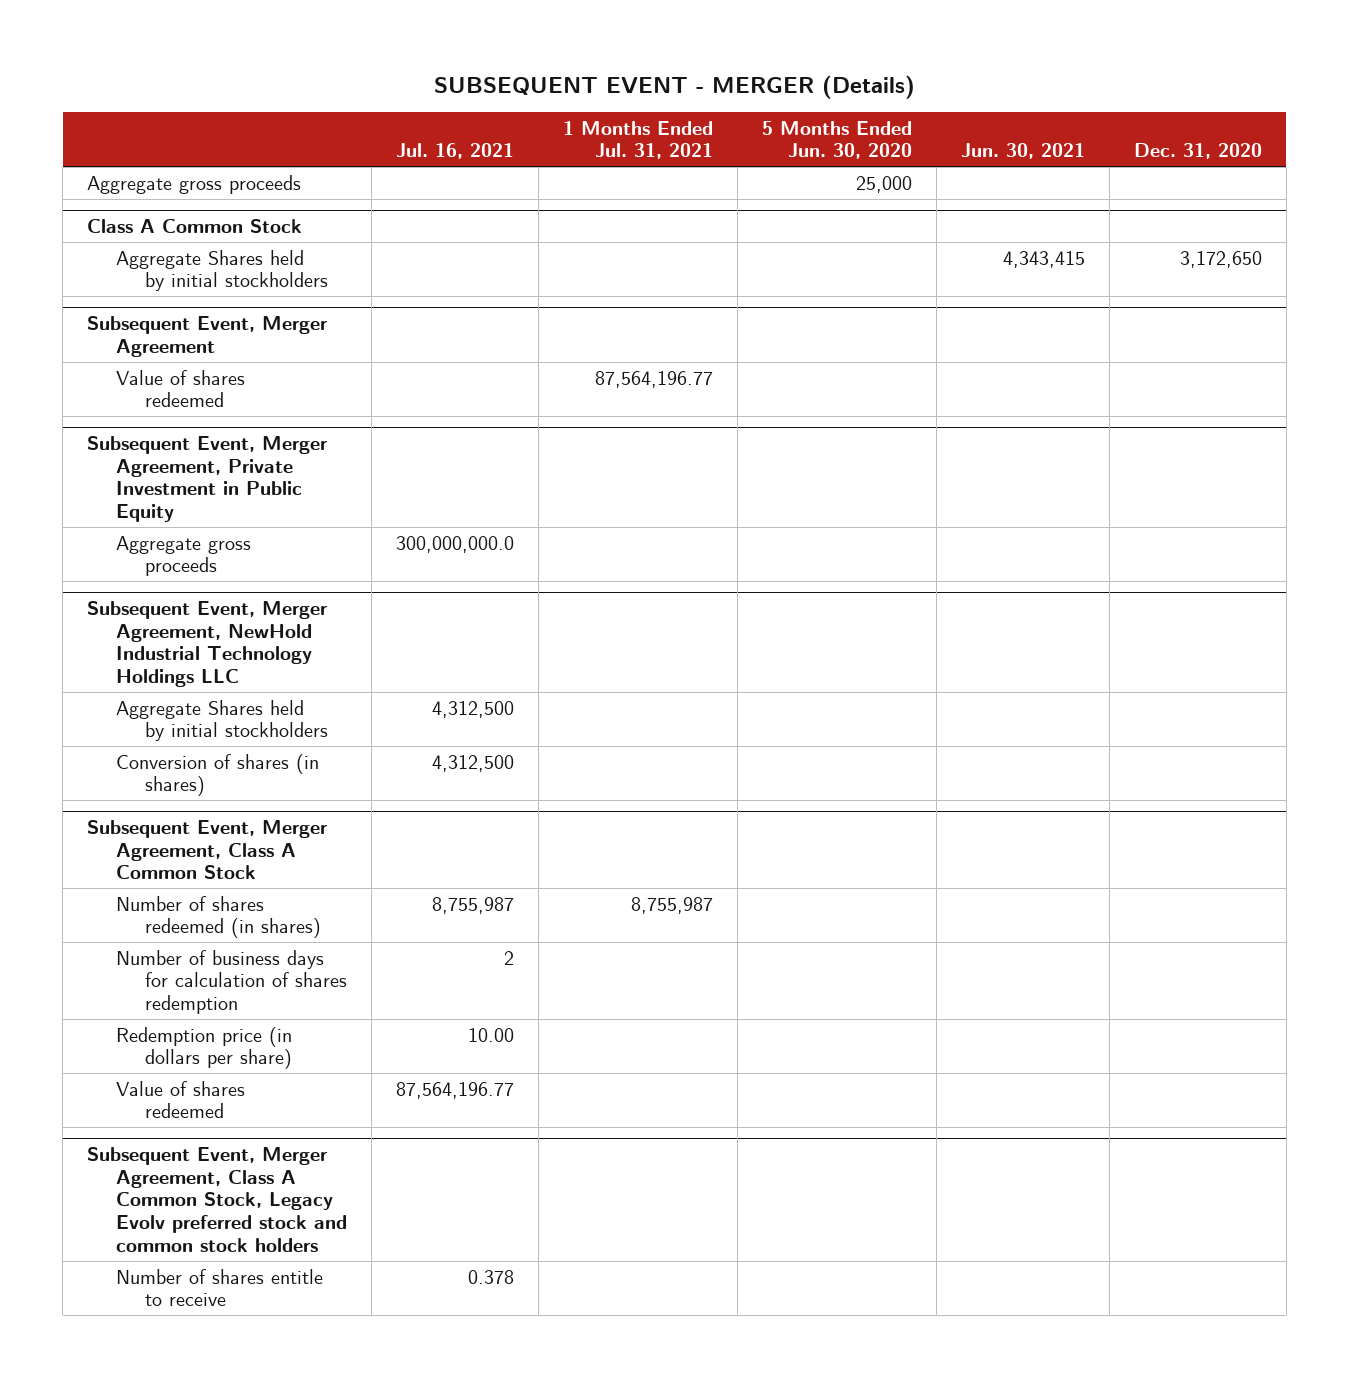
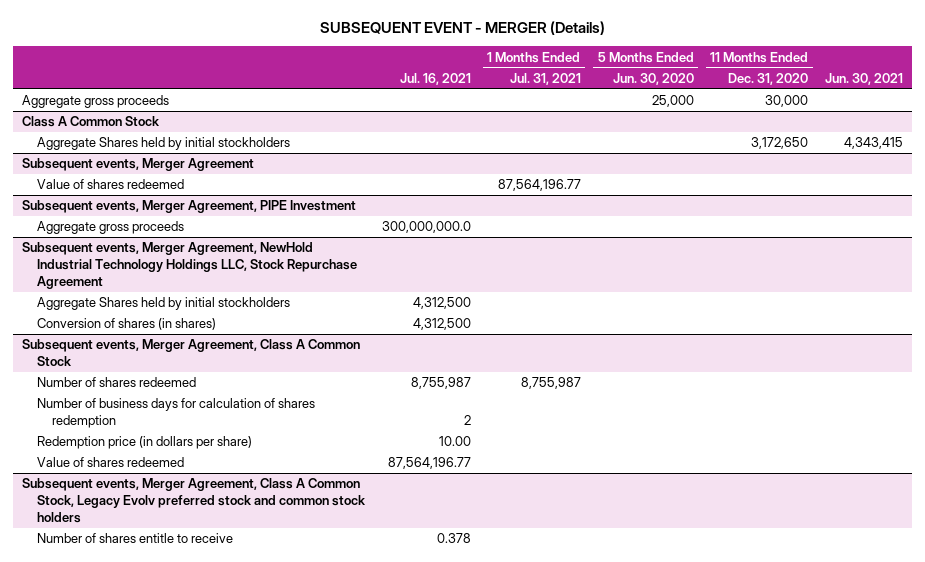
- | Jul. 16, 2021 | 1 Months Ended Jul. 31, 2021 | 5 Months Ended Jun. 30, 2020 | Jun. 30, 2021 | Dec. 31, 2020
+ | Jul. 16, 2021 | 1 Months Ended Jul. 31, 2021 | 5 Months Ended Jun. 30, 2020 | 11 Months Ended Dec. 31, 2020 | Jun. 30, 2021
- Subsequent Event, Merger Agreement
+ Subsequent events, Merger Agreement
- Subsequent Event, Merger Agreement, Private Investment in Public Equity
+ Subsequent events, Merger Agreement, PIPE Investment
- Subsequent Event, Merger Agreement, NewHold Industrial Technology Holdings LLC
+ Subsequent events, Merger Agreement, NewHold Industrial Technology Holdings LLC, Stock Repurchase Agreement
- Subsequent Event, Merger Agreement, Class A Common Stock
- Number of shares redeemed (in shares) | 8,755,987 | 8,755,987 | | |
+ Subsequent events, Merger Agreement, Class A Common Stock
+ Number of shares redeemed | 8,755,987 | 8,755,987 | | |
- Subsequent Event, Merger Agreement, Class A Common Stock, Legacy Evolv preferred stock and common stock holders
+ Subsequent events, Merger Agreement, Class A Common Stock, Legacy Evolv preferred stock and common stock holders

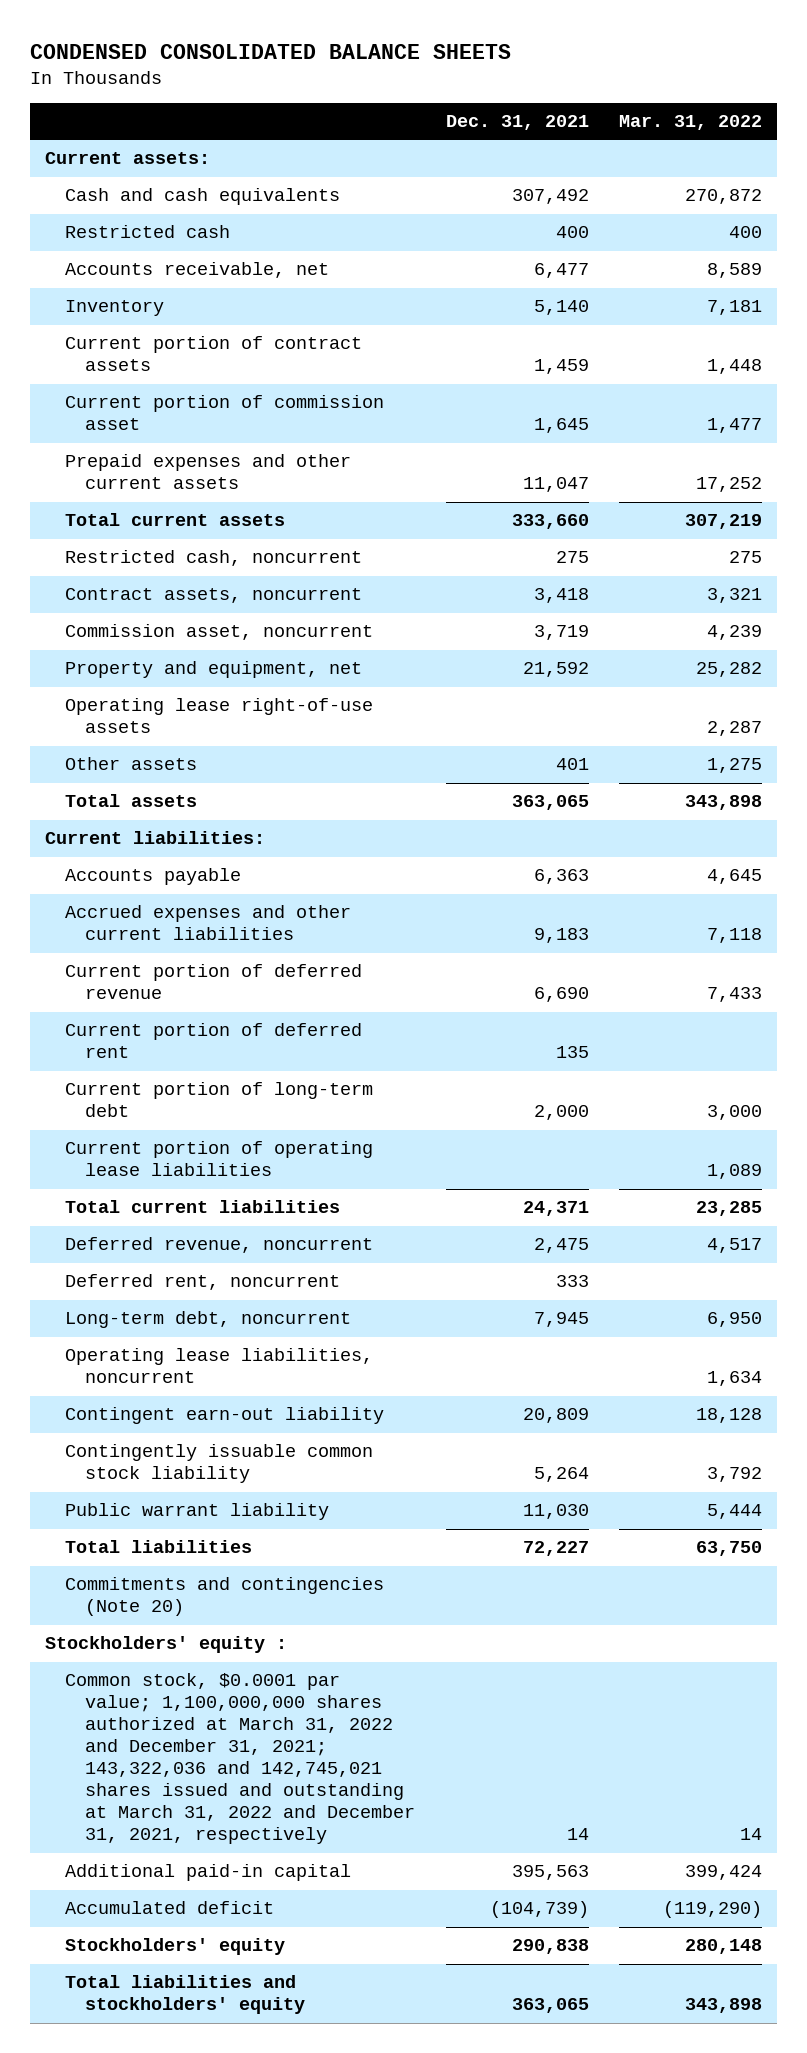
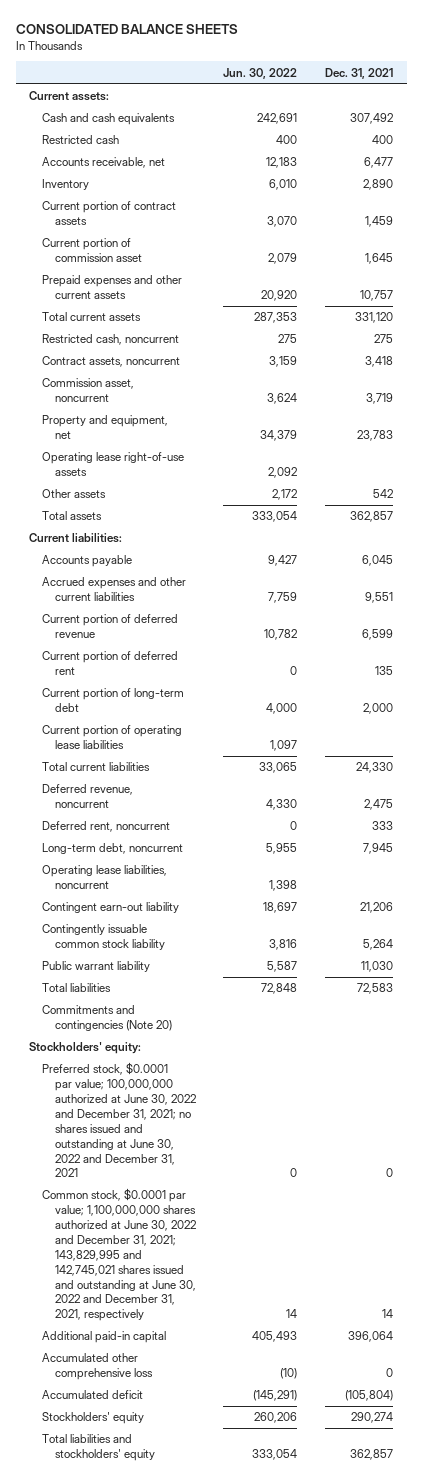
- CONDENSED CONSOLIDATED BALANCE SHEETS
+ CONSOLIDATED BALANCE SHEETS
- | Dec. 31, 2021 | Mar. 31, 2022
+ | Jun. 30, 2022 | Dec. 31, 2021
- Inventory | 5,140 | 7,181
+ Inventory | 6,010 | 2,890
- Prepaid expenses and other current assets | 11,047 | 17,252
- Total current assets | 333,660 | 307,219
+ Prepaid expenses and other current assets | 20,920 | 10,757
+ Total current assets | 287,353 | 331,120
- Property and equipment, net | 21,592 | 25,282
+ Property and equipment, net | 34,379 | 23,783
- Other assets | 401 | 1,275
- Total assets | 363,065 | 343,898
+ Other assets | 2,172 | 542
+ Total assets | 333,054 | 362,857
- Accounts payable | 6,363 | 4,645
- Accrued expenses and other current liabilities | 9,183 | 7,118
- Current portion of deferred revenue | 6,690 | 7,433
+ Accounts payable | 9,427 | 6,045
+ Accrued expenses and other current liabilities | 7,759 | 9,551
+ Current portion of deferred revenue | 10,782 | 6,599
- Total current liabilities | 24,371 | 23,285
+ Total current liabilities | 33,065 | 24,330
- Contingent earn-out liability | 20,809 | 18,128
+ Contingent earn-out liability | 18,697 | 21,206
- Total liabilities | 72,227 | 63,750
+ Total liabilities | 72,848 | 72,583
- Stockholders' equity :
- Common stock, $0.0001 par value; 1,100,000,000 shares authorized at March 31, 2022 and December 31, 2021; 143,322,036 and 142,745,021 shares issued and outstanding at March 31, 2022 and December 31, 2021, respectively | 14 | 14
- Additional paid-in capital | 395,563 | 399,424
- Accumulated deficit | (104,739) | (119,290)
- Stockholders' equity | 290,838 | 280,148
- Total liabilities and stockholders' equity | 363,065 | 343,898
+ Stockholders' equity:
+ Preferred stock, $0.0001 par value; 100,000,000 authorized at June 30, 2022 and December 31, 2021; no shares issued and outstanding at June 30, 2022 and December 31, 2021 | 0 | 0
+ Common stock, $0.0001 par value; 1,100,000,000 shares authorized at June 30, 2022 and December 31, 2021; 143,829,995 and 142,745,021 shares issued and outstanding at June 30, 2022 and December 31, 2021, respectively | 14 | 14
+ Additional paid-in capital | 405,493 | 396,064
+ Accumulated other comprehensive loss | (10) | 0
+ Accumulated deficit | (145,291) | (105,804)
+ Stockholders' equity | 260,206 | 290,274
+ Total liabilities and stockholders' equity | 333,054 | 362,857

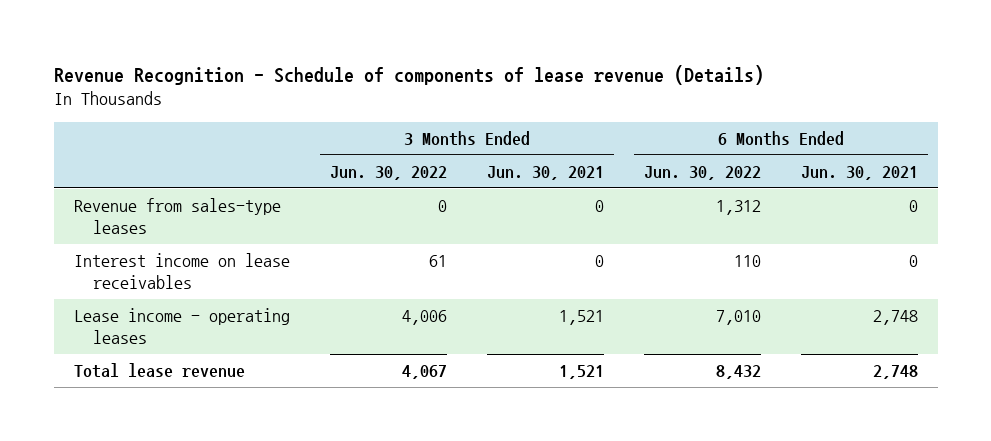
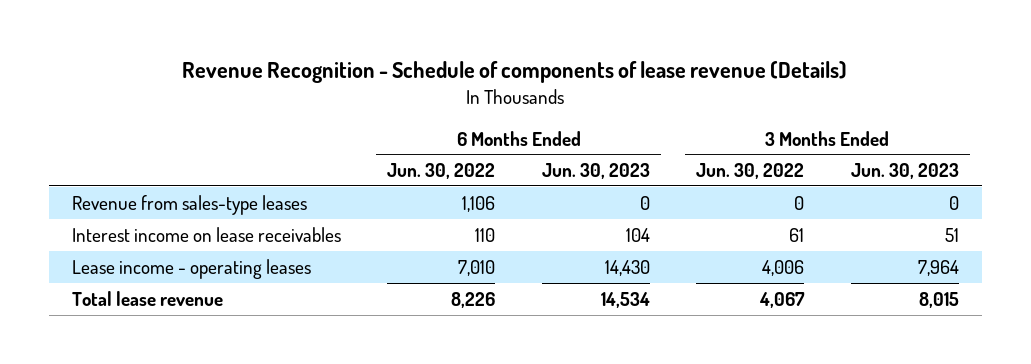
- | 3 Months Ended Jun. 30, 2022 | 3 Months Ended Jun. 30, 2021 | 6 Months Ended Jun. 30, 2022 | 6 Months Ended Jun. 30, 2021
+ | 6 Months Ended Jun. 30, 2022 | 6 Months Ended Jun. 30, 2023 | 3 Months Ended Jun. 30, 2022 | 3 Months Ended Jun. 30, 2023
- Revenue from sales-type leases | 0 | 0 | 1,312 | 0
+ Revenue from sales-type leases | 1,106 | 0 | 0 | 0
- Total lease revenue | 4,067 | 1,521 | 8,432 | 2,748
+ Total lease revenue | 8,226 | 14,534 | 4,067 | 8,015

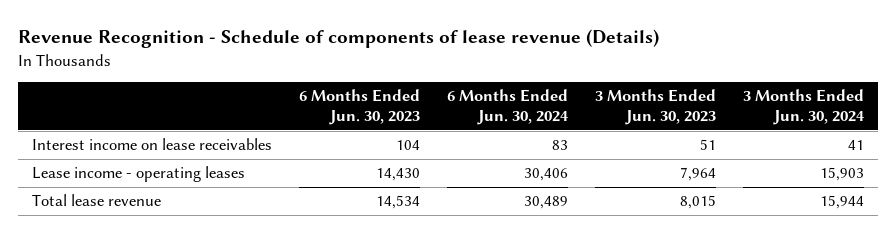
- | 6 Months Ended Jun. 30, 2022 | 6 Months Ended Jun. 30, 2023 | 3 Months Ended Jun. 30, 2022 | 3 Months Ended Jun. 30, 2023
+ | 6 Months Ended Jun. 30, 2023 | 6 Months Ended Jun. 30, 2024 | 3 Months Ended Jun. 30, 2023 | 3 Months Ended Jun. 30, 2024
- Revenue from sales-type leases | 1,106 | 0 | 0 | 0

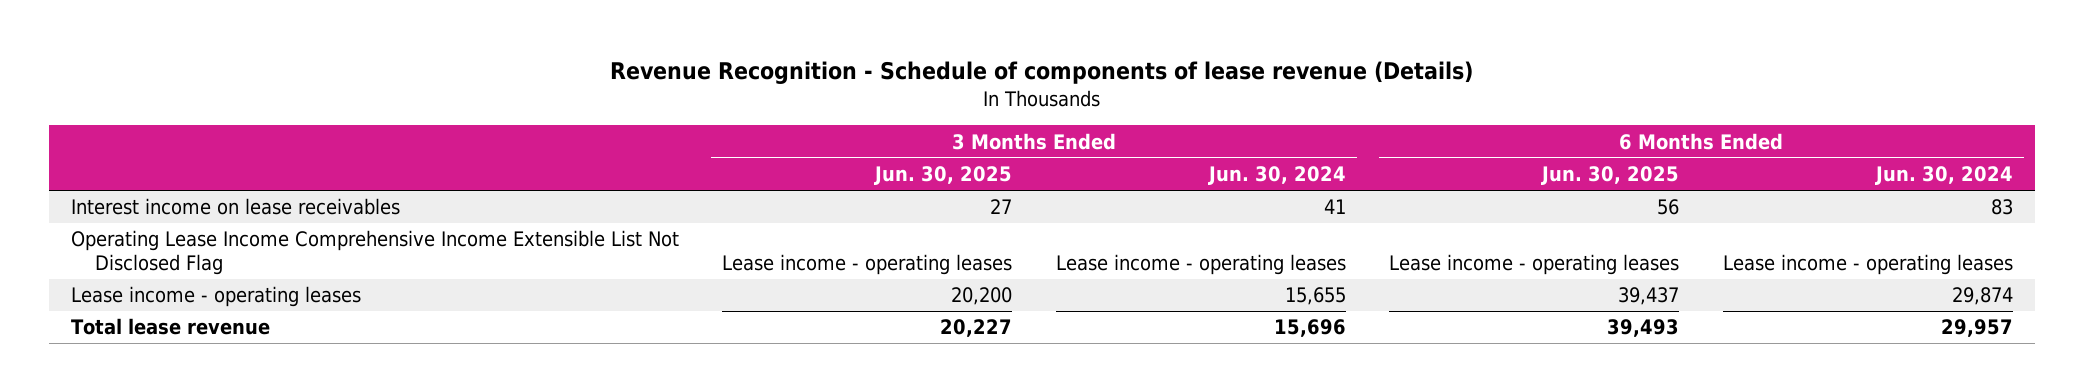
- | 6 Months Ended Jun. 30, 2023 | 6 Months Ended Jun. 30, 2024 | 3 Months Ended Jun. 30, 2023 | 3 Months Ended Jun. 30, 2024
+ | 3 Months Ended Jun. 30, 2025 | 3 Months Ended Jun. 30, 2024 | 6 Months Ended Jun. 30, 2025 | 6 Months Ended Jun. 30, 2024
- Lease income - operating leases | 14,430 | 30,406 | 7,964 | 15,903
- Total lease revenue | 14,534 | 30,489 | 8,015 | 15,944
+ Operating Lease Income Comprehensive Income Extensible List Not Disclosed Flag | Lease income - operating leases | Lease income - operating leases | Lease income - operating leases | Lease income - operating leases
+ Lease income - operating leases | 20,200 | 15,655 | 39,437 | 29,874
+ Total lease revenue | 20,227 | 15,696 | 39,493 | 29,957

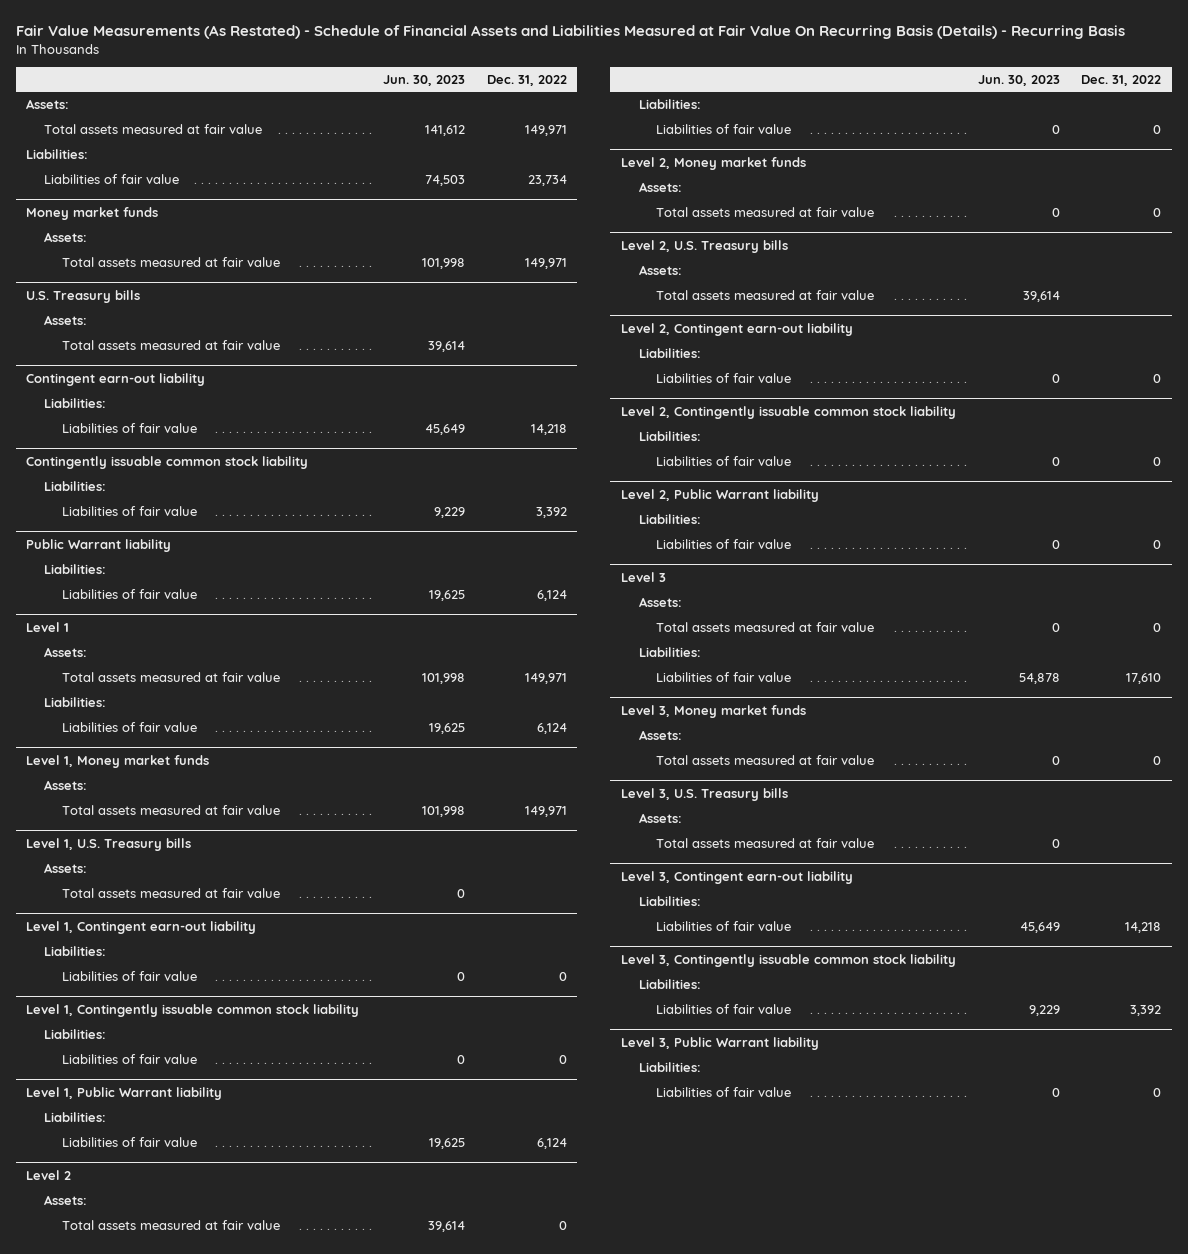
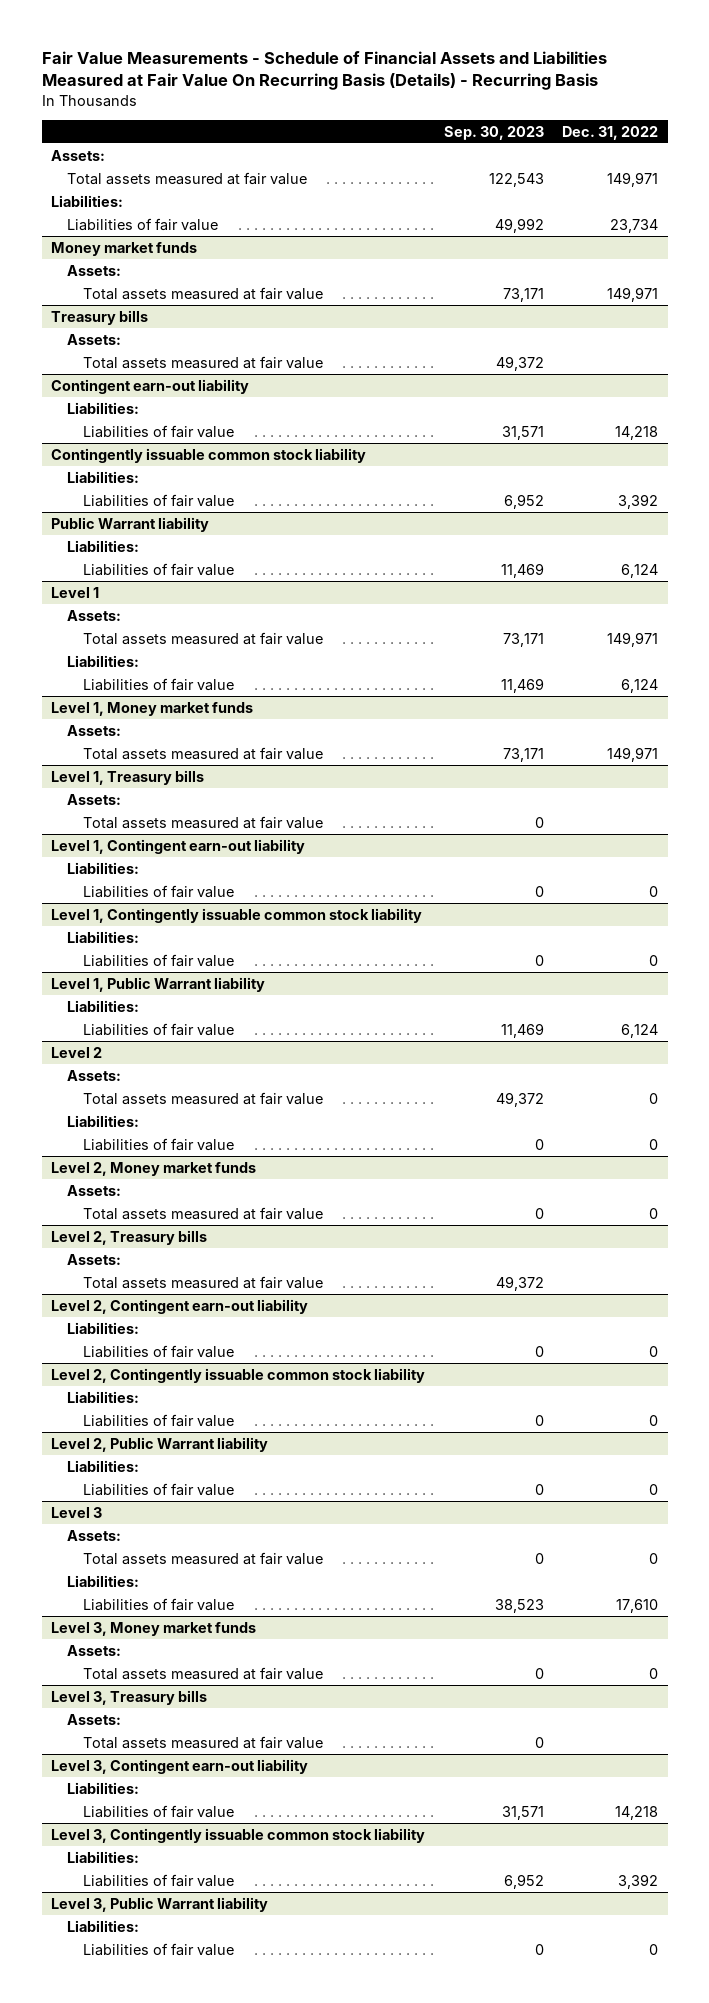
- Fair Value Measurements (As Restated) - Schedule of Financial Assets and Liabilities Measured at Fair Value On Recurring Basis (Details) - Recurring Basis
+ Fair Value Measurements - Schedule of Financial Assets and Liabilities Measured at Fair Value On Recurring Basis (Details) - Recurring Basis
- | Jun. 30, 2023 | Dec. 31, 2022
+ | Sep. 30, 2023 | Dec. 31, 2022
- U.S. Treasury bills
+ Treasury bills
- Level 1, U.S. Treasury bills
+ Level 1, Treasury bills
- Level 2, U.S. Treasury bills
+ Level 2, Treasury bills
- Level 3, U.S. Treasury bills
+ Level 3, Treasury bills

